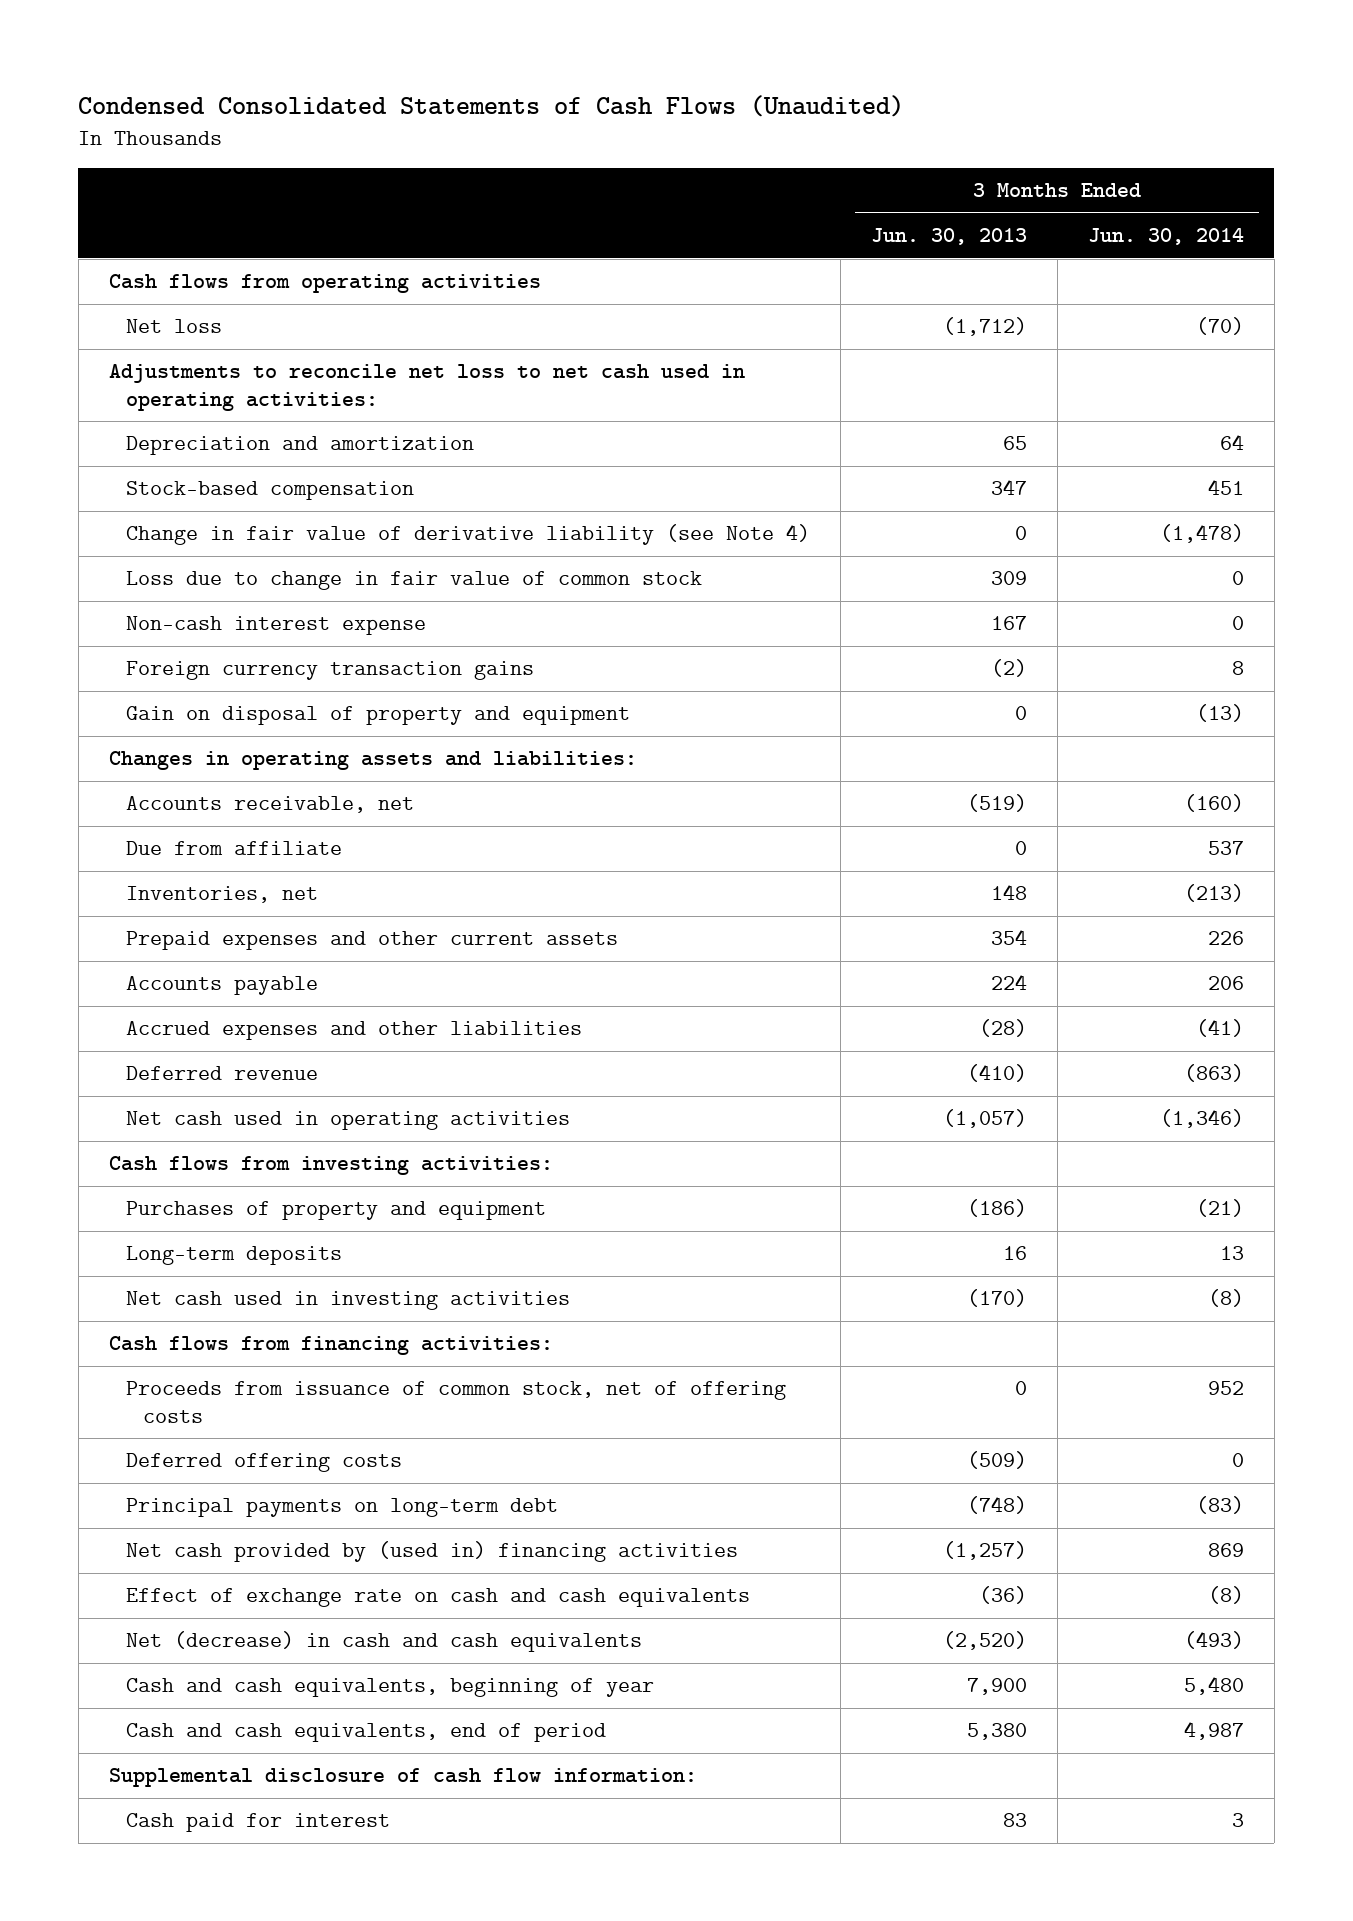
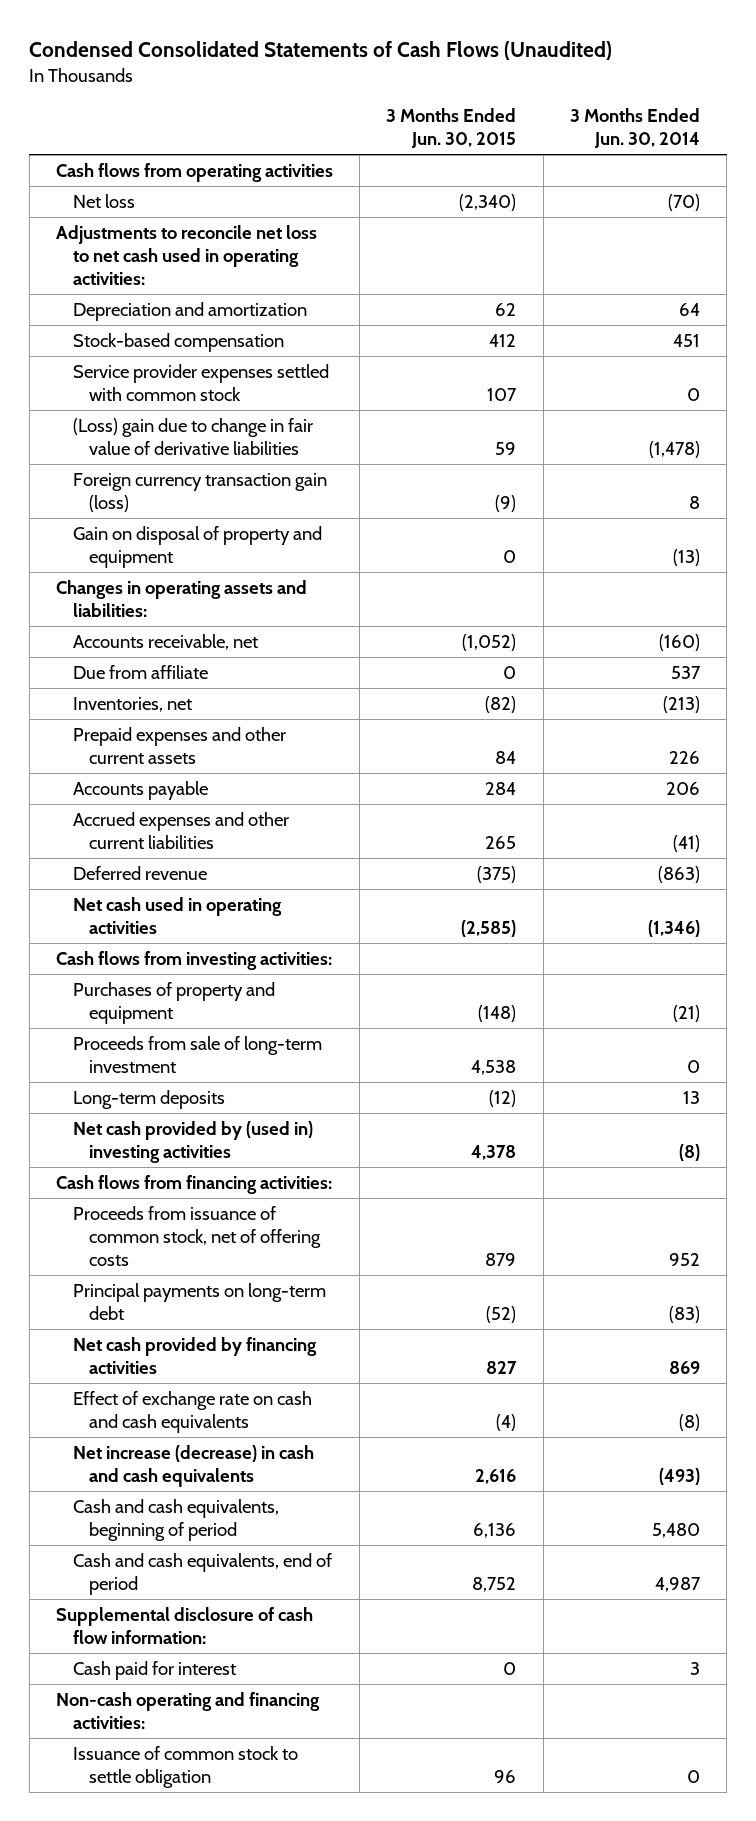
- | 3 Months Ended Jun. 30, 2013 | 3 Months Ended Jun. 30, 2014
+ | 3 Months Ended Jun. 30, 2015 | 3 Months Ended Jun. 30, 2014
- Change in fair value of derivative liability (see Note 4) | 0 | (1,478)
- Loss due to change in fair value of common stock | 309 | 0
- Non-cash interest expense | 167 | 0
- Foreign currency transaction gains | (2) | 8
+ Service provider expenses settled with common stock | 107 | 0
+ (Loss) gain due to change in fair value of derivative liabilities | 59 | (1,478)
+ Foreign currency transaction gain (loss) | (9) | 8
- Accrued expenses and other liabilities | (28) | (41)
+ Accrued expenses and other current liabilities | 265 | (41)
+ Proceeds from sale of long-term investment | 4,538 | 0
- Net cash used in investing activities | (170) | (8)
+ Net cash provided by (used in) investing activities | 4,378 | (8)
- Deferred offering costs | (509) | 0
- Net cash provided by (used in) financing activities | (1,257) | 869
+ Net cash provided by financing activities | 827 | 869
- Net (decrease) in cash and cash equivalents | (2,520) | (493)
- Cash and cash equivalents, beginning of year | 7,900 | 5,480
+ Net increase (decrease) in cash and cash equivalents | 2,616 | (493)
+ Cash and cash equivalents, beginning of period | 6,136 | 5,480
+ Non-cash operating and financing activities:
+ Issuance of common stock to settle obligation | 96 | 0

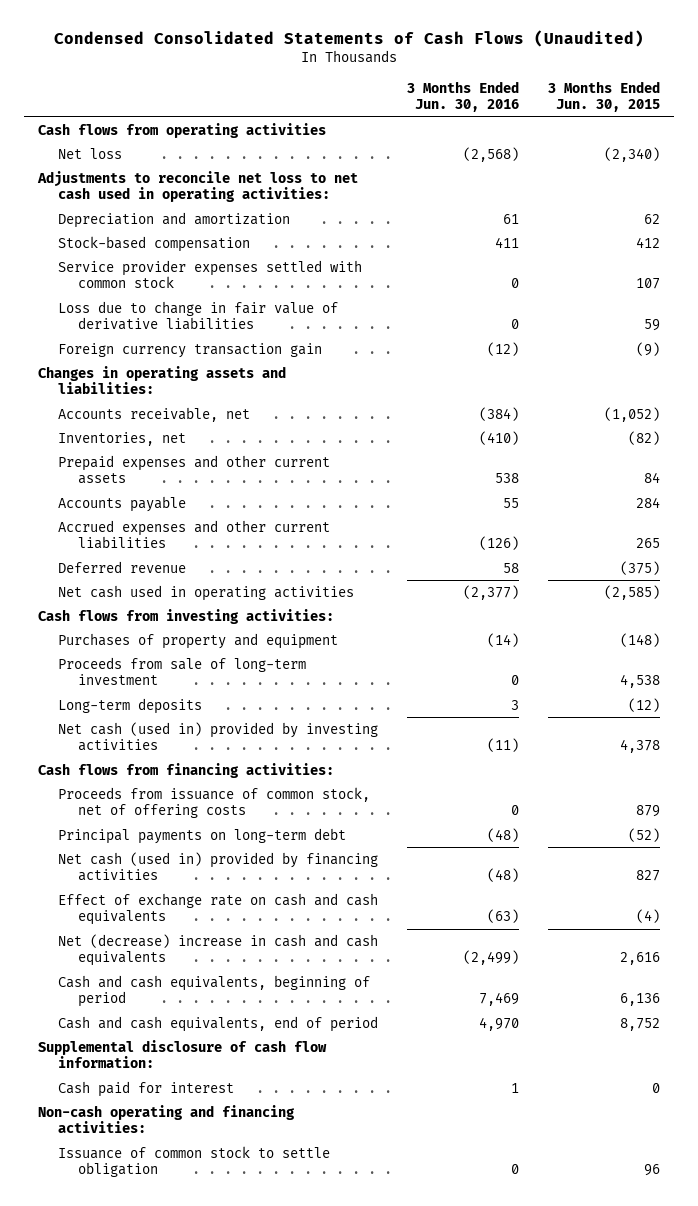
- | 3 Months Ended Jun. 30, 2015 | 3 Months Ended Jun. 30, 2014
+ | 3 Months Ended Jun. 30, 2016 | 3 Months Ended Jun. 30, 2015
- (Loss) gain due to change in fair value of derivative liabilities | 59 | (1,478)
- Foreign currency transaction gain (loss) | (9) | 8
- Gain on disposal of property and equipment | 0 | (13)
+ Loss due to change in fair value of derivative liabilities | 0 | 59
+ Foreign currency transaction gain | (12) | (9)
- Due from affiliate | 0 | 537
- Net cash provided by (used in) investing activities | 4,378 | (8)
+ Net cash (used in) provided by investing activities | (11) | 4,378
- Net cash provided by financing activities | 827 | 869
+ Net cash (used in) provided by financing activities | (48) | 827
- Net increase (decrease) in cash and cash equivalents | 2,616 | (493)
+ Net (decrease) increase in cash and cash equivalents | (2,499) | 2,616

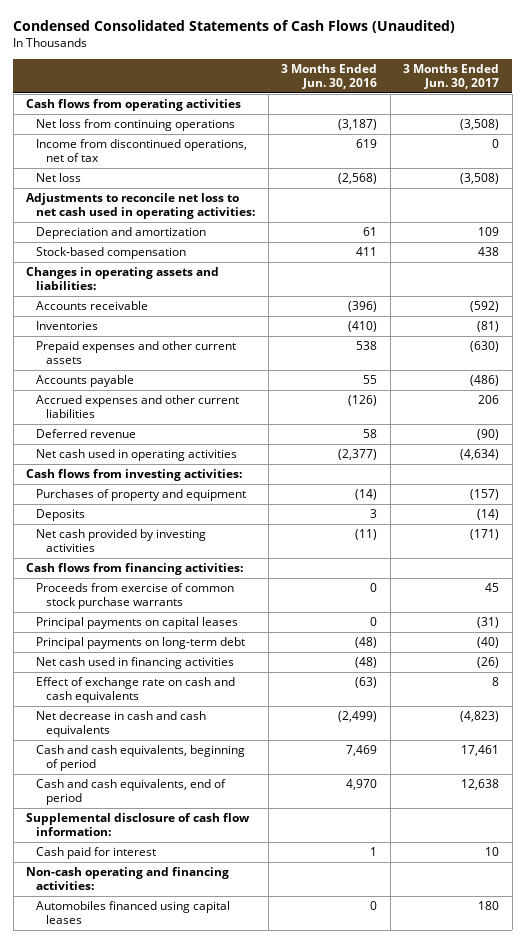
- | 3 Months Ended Jun. 30, 2016 | 3 Months Ended Jun. 30, 2015
+ | 3 Months Ended Jun. 30, 2016 | 3 Months Ended Jun. 30, 2017
+ Net loss from continuing operations | (3,187) | (3,508)
+ Income from discontinued operations, net of tax | 619 | 0
- Service provider expenses settled with common stock | 0 | 107
- Loss due to change in fair value of derivative liabilities | 0 | 59
- Foreign currency transaction gain | (12) | (9)
- Accounts receivable, net | (384) | (1,052)
- Inventories, net | (410) | (82)
+ Accounts receivable | (396) | (592)
+ Inventories | (410) | (81)
- Proceeds from sale of long-term investment | 0 | 4,538
- Long-term deposits | 3 | (12)
- Net cash (used in) provided by investing activities | (11) | 4,378
+ Deposits | 3 | (14)
+ Net cash provided by investing activities | (11) | (171)
- Proceeds from issuance of common stock, net of offering costs | 0 | 879
+ Proceeds from exercise of common stock purchase warrants | 0 | 45
+ Principal payments on capital leases | 0 | (31)
- Net cash (used in) provided by financing activities | (48) | 827
+ Net cash used in financing activities | (48) | (26)
- Net (decrease) increase in cash and cash equivalents | (2,499) | 2,616
+ Net decrease in cash and cash equivalents | (2,499) | (4,823)
- Issuance of common stock to settle obligation | 0 | 96
+ Automobiles financed using capital leases | 0 | 180

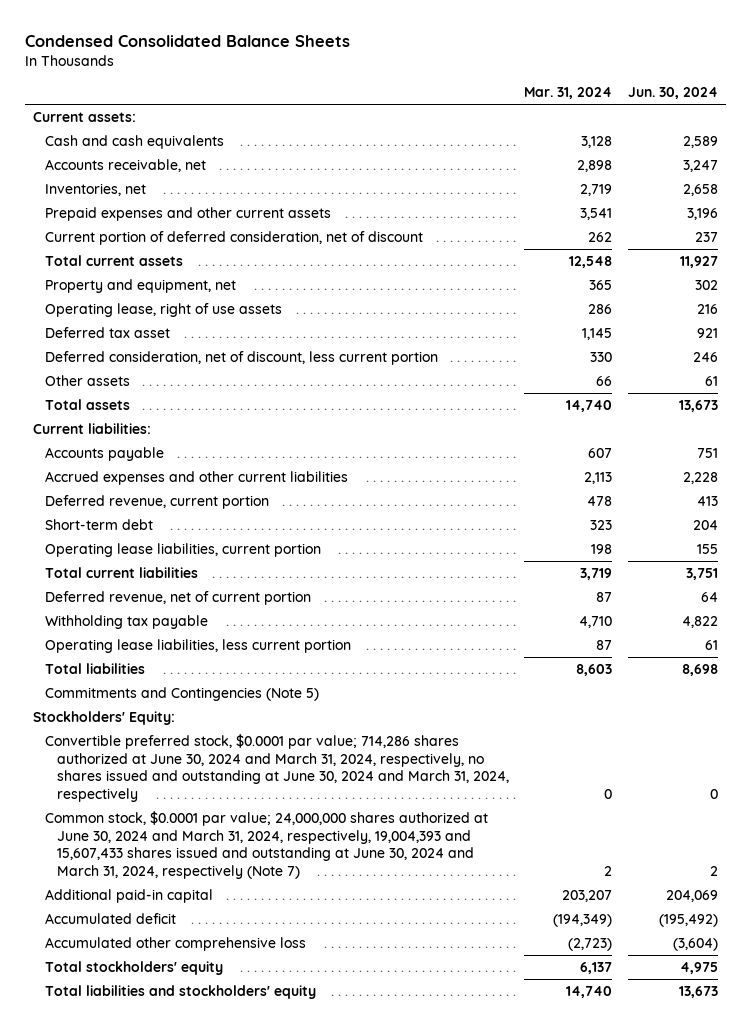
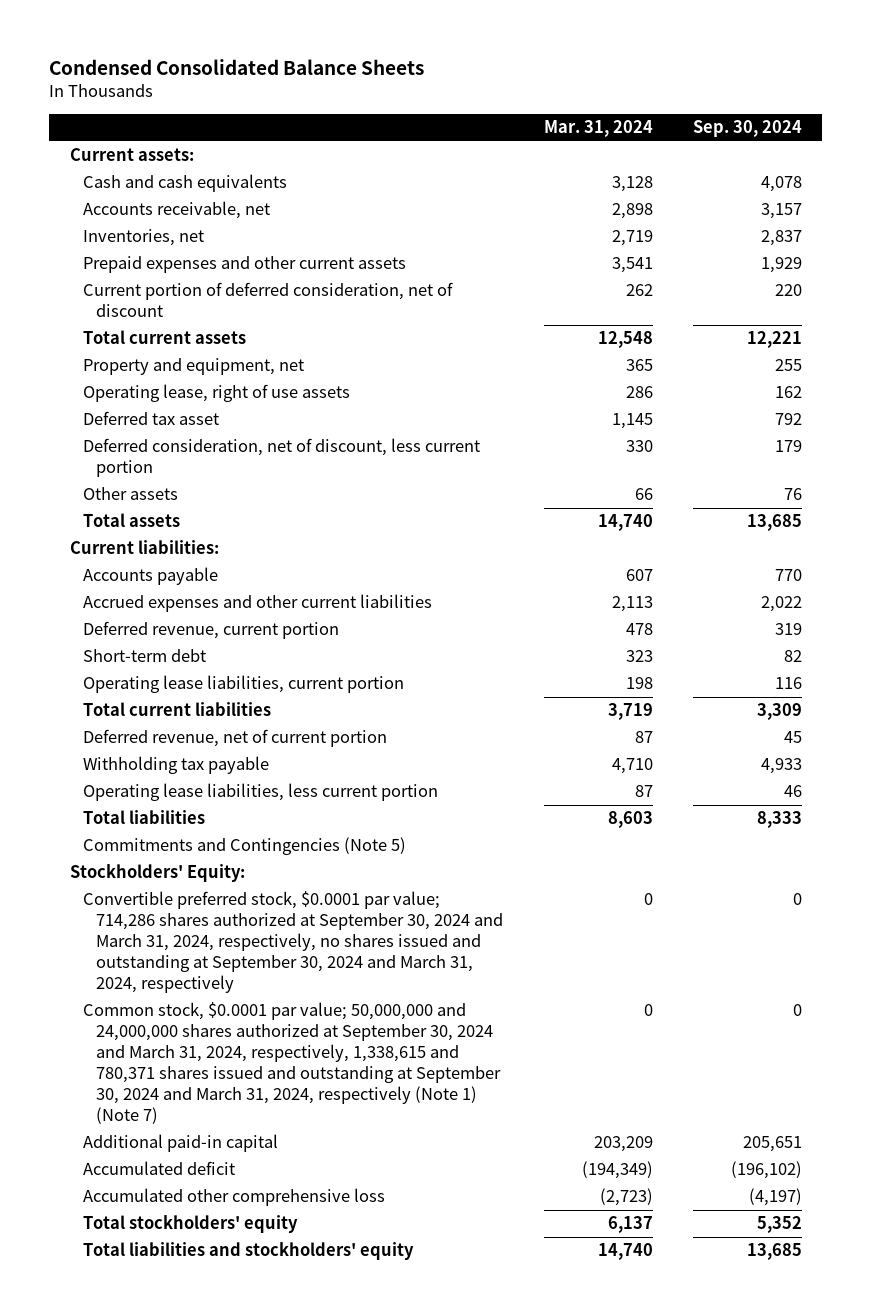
- | Mar. 31, 2024 | Jun. 30, 2024
+ | Mar. 31, 2024 | Sep. 30, 2024
- Convertible preferred stock, $0.0001 par value; 714,286 shares authorized at June 30, 2024 and March 31, 2024, respectively, no shares issued and outstanding at June 30, 2024 and March 31, 2024, respectively | 0 | 0
- Common stock, $0.0001 par value; 24,000,000 shares authorized at June 30, 2024 and March 31, 2024, respectively, 19,004,393 and 15,607,433 shares issued and outstanding at June 30, 2024 and March 31, 2024, respectively (Note 7) | 2 | 2
- Additional paid-in capital | 203,207 | 204,069
+ Convertible preferred stock, $0.0001 par value; 714,286 shares authorized at September 30, 2024 and March 31, 2024, respectively, no shares issued and outstanding at September 30, 2024 and March 31, 2024, respectively | 0 | 0
+ Common stock, $0.0001 par value; 50,000,000 and 24,000,000 shares authorized at September 30, 2024 and March 31, 2024, respectively, 1,338,615 and 780,371 shares issued and outstanding at September 30, 2024 and March 31, 2024, respectively (Note 1) (Note 7) | 0 | 0
+ Additional paid-in capital | 203,209 | 205,651

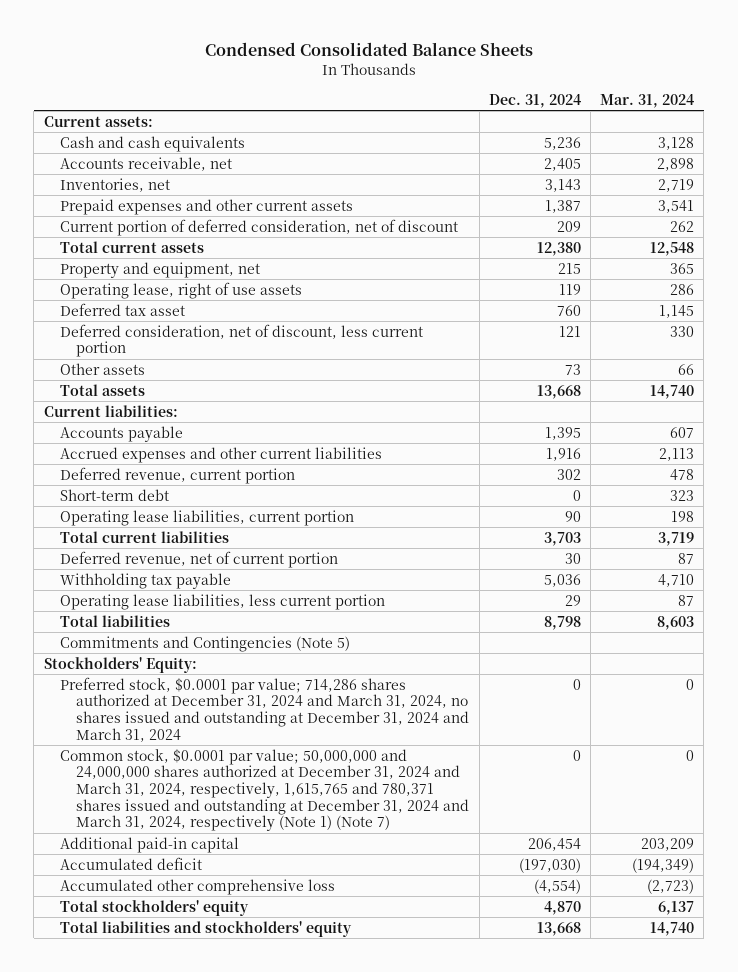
- | Mar. 31, 2024 | Sep. 30, 2024
+ | Dec. 31, 2024 | Mar. 31, 2024
- Convertible preferred stock, $0.0001 par value; 714,286 shares authorized at September 30, 2024 and March 31, 2024, respectively, no shares issued and outstanding at September 30, 2024 and March 31, 2024, respectively | 0 | 0
- Common stock, $0.0001 par value; 50,000,000 and 24,000,000 shares authorized at September 30, 2024 and March 31, 2024, respectively, 1,338,615 and 780,371 shares issued and outstanding at September 30, 2024 and March 31, 2024, respectively (Note 1) (Note 7) | 0 | 0
+ Preferred stock, $0.0001 par value; 714,286 shares authorized at December 31, 2024 and March 31, 2024, no shares issued and outstanding at December 31, 2024 and March 31, 2024 | 0 | 0
+ Common stock, $0.0001 par value; 50,000,000 and 24,000,000 shares authorized at December 31, 2024 and March 31, 2024, respectively, 1,615,765 and 780,371 shares issued and outstanding at December 31, 2024 and March 31, 2024, respectively (Note 1) (Note 7) | 0 | 0

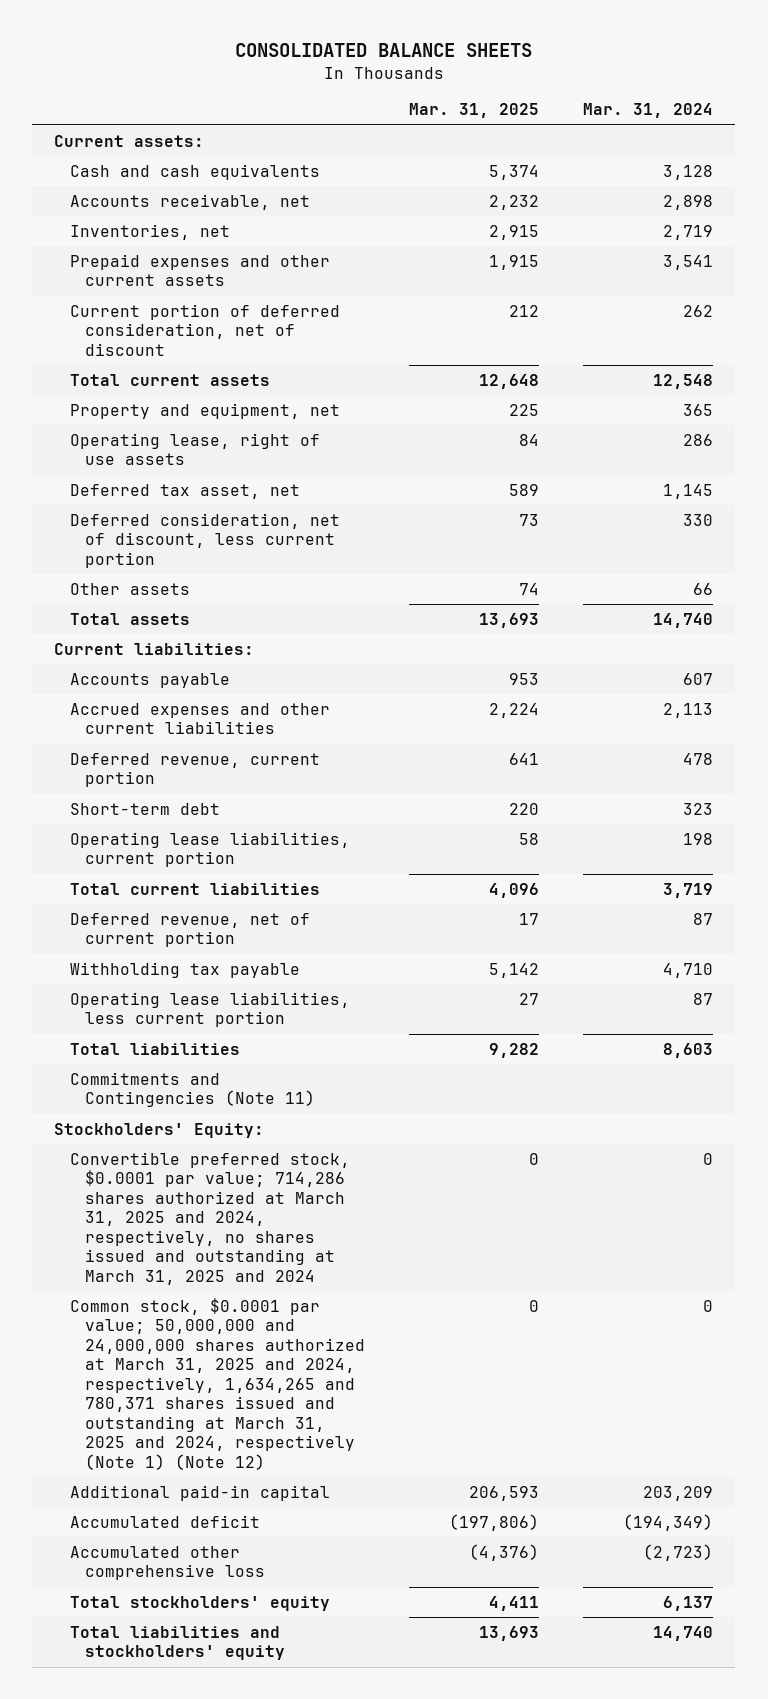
- Condensed Consolidated Balance Sheets
+ CONSOLIDATED BALANCE SHEETS
- | Dec. 31, 2024 | Mar. 31, 2024
+ | Mar. 31, 2025 | Mar. 31, 2024
- Deferred tax asset | 760 | 1,145
+ Deferred tax asset, net | 589 | 1,145
- Commitments and Contingencies (Note 5)
+ Commitments and Contingencies (Note 11)
- Preferred stock, $0.0001 par value; 714,286 shares authorized at December 31, 2024 and March 31, 2024, no shares issued and outstanding at December 31, 2024 and March 31, 2024 | 0 | 0
- Common stock, $0.0001 par value; 50,000,000 and 24,000,000 shares authorized at December 31, 2024 and March 31, 2024, respectively, 1,615,765 and 780,371 shares issued and outstanding at December 31, 2024 and March 31, 2024, respectively (Note 1) (Note 7) | 0 | 0
+ Convertible preferred stock, $0.0001 par value; 714,286 shares authorized at March 31, 2025 and 2024, respectively, no shares issued and outstanding at March 31, 2025 and 2024 | 0 | 0
+ Common stock, $0.0001 par value; 50,000,000 and 24,000,000 shares authorized at March 31, 2025 and 2024, respectively, 1,634,265 and 780,371 shares issued and outstanding at March 31, 2025 and 2024, respectively (Note 1) (Note 12) | 0 | 0

